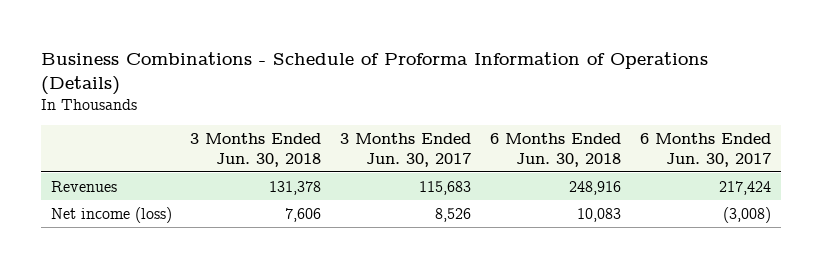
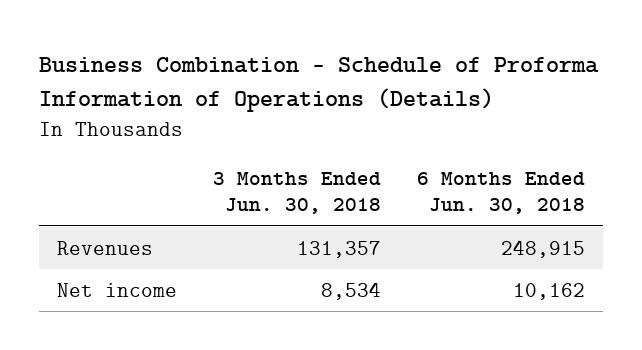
- Business Combinations - Schedule of Proforma Information of Operations (Details)
+ Business Combination - Schedule of Proforma Information of Operations (Details)
- | 3 Months Ended Jun. 30, 2018 | 3 Months Ended Jun. 30, 2017 | 6 Months Ended Jun. 30, 2018 | 6 Months Ended Jun. 30, 2017
+ | 3 Months Ended Jun. 30, 2018 | 6 Months Ended Jun. 30, 2018
- Revenues | 131,378 | 115,683 | 248,916 | 217,424
- Net income (loss) | 7,606 | 8,526 | 10,083 | (3,008)
+ Revenues | 131,357 | 248,915
+ Net income | 8,534 | 10,162

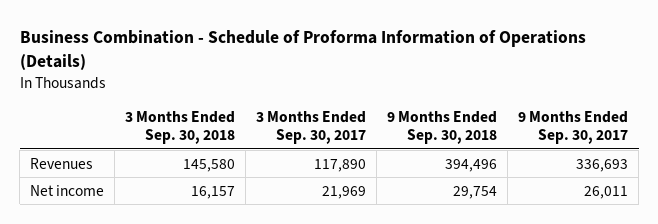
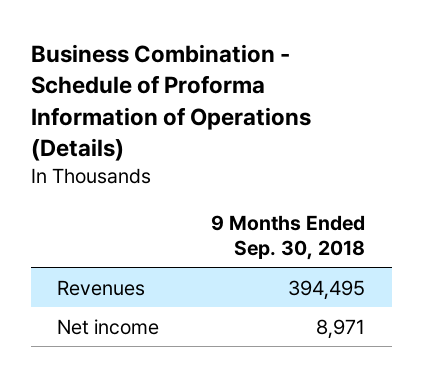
- | 3 Months Ended Sep. 30, 2018 | 3 Months Ended Sep. 30, 2017 | 9 Months Ended Sep. 30, 2018 | 9 Months Ended Sep. 30, 2017
+ | 9 Months Ended Sep. 30, 2018
- Revenues | 145,580 | 117,890 | 394,496 | 336,693
- Net income | 16,157 | 21,969 | 29,754 | 26,011
+ Revenues | 394,495
+ Net income | 8,971

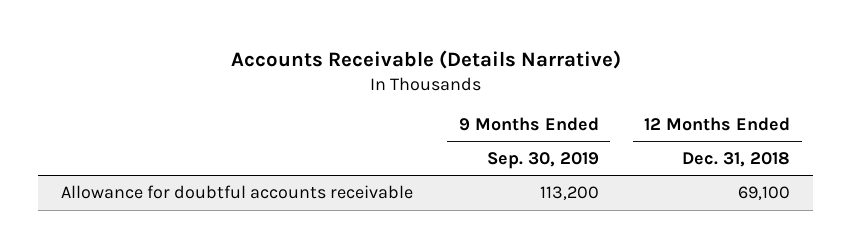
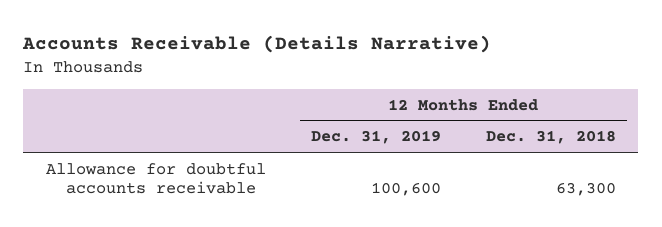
- | 9 Months Ended Sep. 30, 2019 | 12 Months Ended Dec. 31, 2018
+ | 12 Months Ended Dec. 31, 2019 | 12 Months Ended Dec. 31, 2018
- Allowance for doubtful accounts receivable | 113,200 | 69,100
+ Allowance for doubtful accounts receivable | 100,600 | 63,300

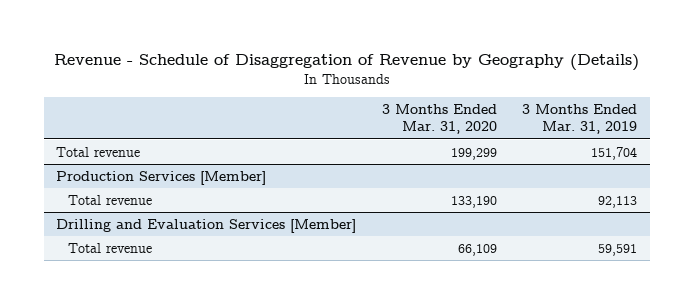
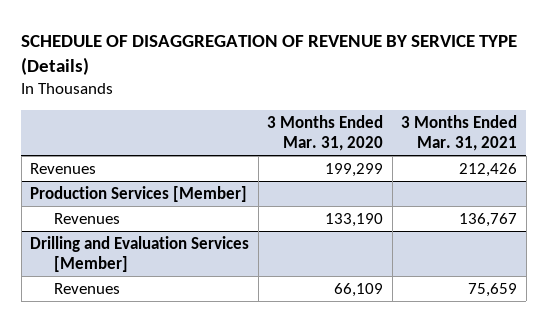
- Revenue - Schedule of Disaggregation of Revenue by Geography (Details)
+ SCHEDULE OF DISAGGREGATION OF REVENUE BY SERVICE TYPE (Details)
- | 3 Months Ended Mar. 31, 2020 | 3 Months Ended Mar. 31, 2019
+ | 3 Months Ended Mar. 31, 2020 | 3 Months Ended Mar. 31, 2021
- Total revenue | 199,299 | 151,704
+ Revenues | 199,299 | 212,426
@ Production Services [Member]
- Total revenue | 133,190 | 92,113
+ Revenues | 133,190 | 136,767
@ Drilling and Evaluation Services [Member]
- Total revenue | 66,109 | 59,591
+ Revenues | 66,109 | 75,659

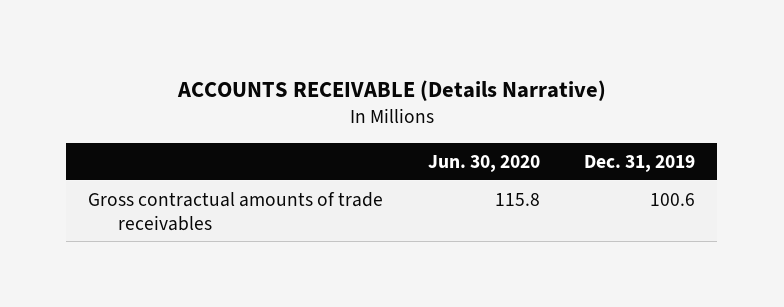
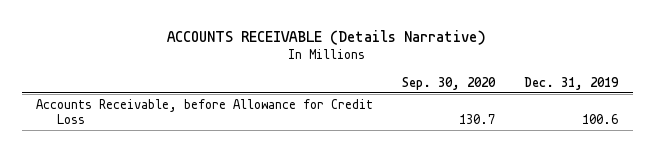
- | Jun. 30, 2020 | Dec. 31, 2019
+ | Sep. 30, 2020 | Dec. 31, 2019
- Gross contractual amounts of trade receivables | 115.8 | 100.6
+ Accounts Receivable, before Allowance for Credit Loss | 130.7 | 100.6

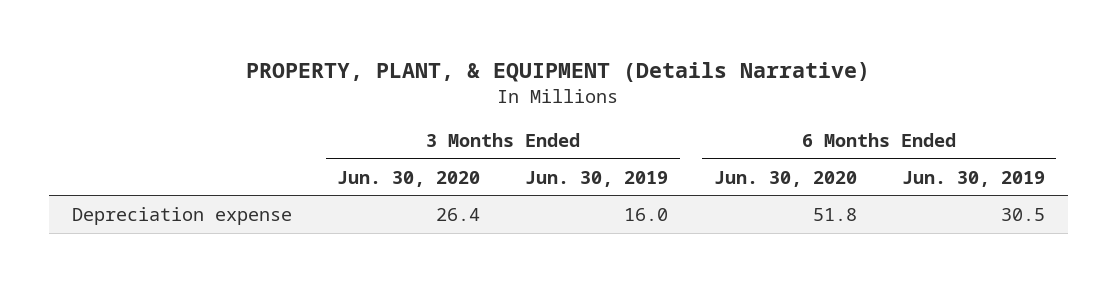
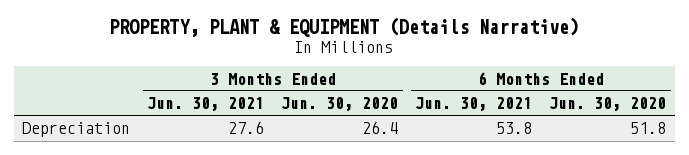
- PROPERTY, PLANT, & EQUIPMENT (Details Narrative)
+ PROPERTY, PLANT & EQUIPMENT (Details Narrative)
- | 3 Months Ended Jun. 30, 2020 | 3 Months Ended Jun. 30, 2019 | 6 Months Ended Jun. 30, 2020 | 6 Months Ended Jun. 30, 2019
+ | 3 Months Ended Jun. 30, 2021 | 3 Months Ended Jun. 30, 2020 | 6 Months Ended Jun. 30, 2021 | 6 Months Ended Jun. 30, 2020
- Depreciation expense | 26.4 | 16.0 | 51.8 | 30.5
+ Depreciation | 27.6 | 26.4 | 53.8 | 51.8

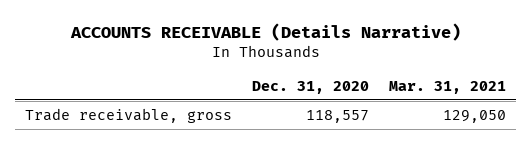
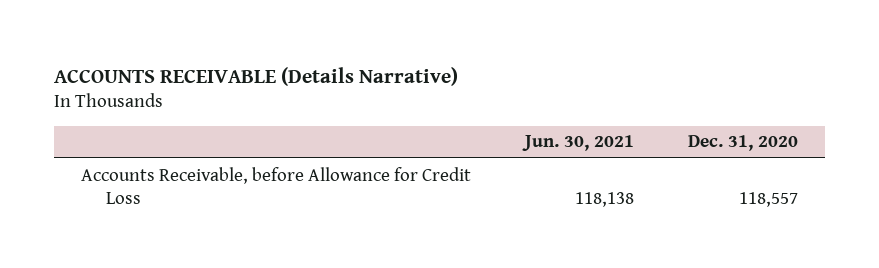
- | Dec. 31, 2020 | Mar. 31, 2021
+ | Jun. 30, 2021 | Dec. 31, 2020
- Trade receivable, gross | 118,557 | 129,050
+ Accounts Receivable, before Allowance for Credit Loss | 118,138 | 118,557

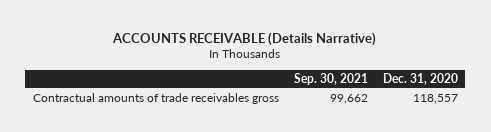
- | Jun. 30, 2021 | Dec. 31, 2020
+ | Sep. 30, 2021 | Dec. 31, 2020
- Accounts Receivable, before Allowance for Credit Loss | 118,138 | 118,557
+ Contractual amounts of trade receivables gross | 99,662 | 118,557

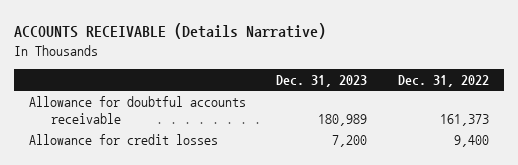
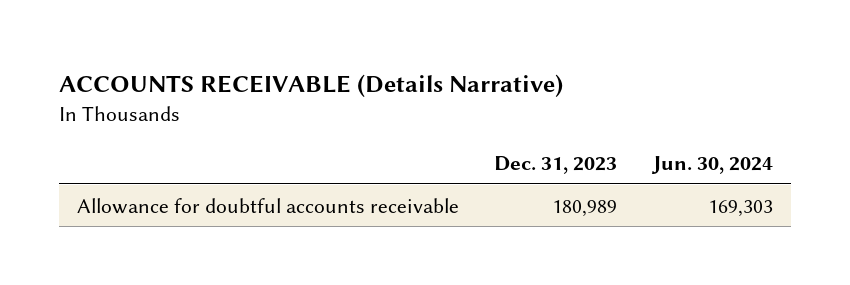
- | Dec. 31, 2023 | Dec. 31, 2022
+ | Dec. 31, 2023 | Jun. 30, 2024
- Allowance for credit losses | 7,200 | 9,400

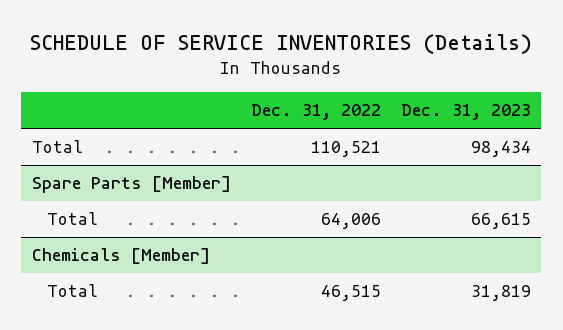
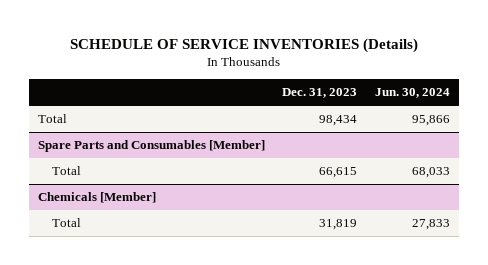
- | Dec. 31, 2022 | Dec. 31, 2023
+ | Dec. 31, 2023 | Jun. 30, 2024
- Spare Parts [Member]
+ Spare Parts and Consumables [Member]

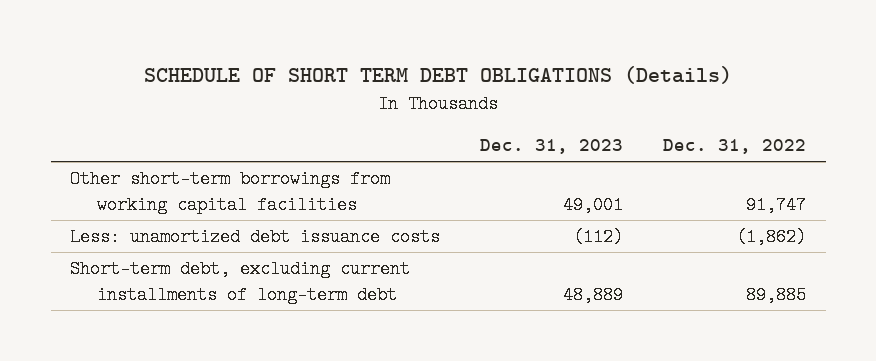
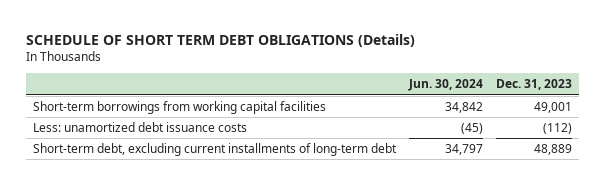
- | Dec. 31, 2023 | Dec. 31, 2022
+ | Jun. 30, 2024 | Dec. 31, 2023
- Other short-term borrowings from working capital facilities | 49,001 | 91,747
+ Short-term borrowings from working capital facilities | 34,842 | 49,001

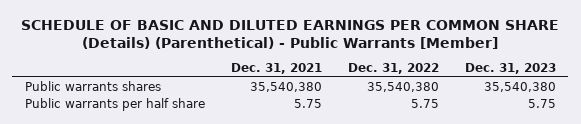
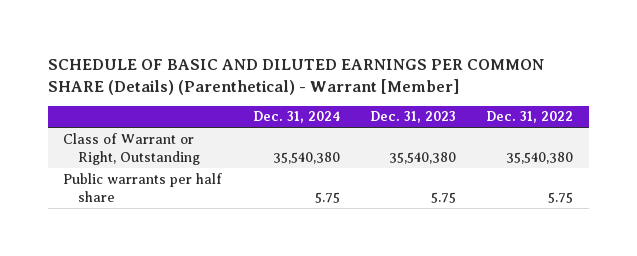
- SCHEDULE OF BASIC AND DILUTED EARNINGS PER COMMON SHARE (Details) (Parenthetical) - Public Warrants [Member]
+ SCHEDULE OF BASIC AND DILUTED EARNINGS PER COMMON SHARE (Details) (Parenthetical) - Warrant [Member]
- | Dec. 31, 2021 | Dec. 31, 2022 | Dec. 31, 2023
+ | Dec. 31, 2024 | Dec. 31, 2023 | Dec. 31, 2022
- Public warrants shares | 35,540,380 | 35,540,380 | 35,540,380
+ Class of Warrant or Right, Outstanding | 35,540,380 | 35,540,380 | 35,540,380

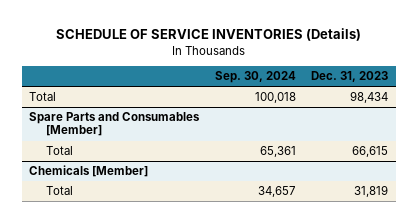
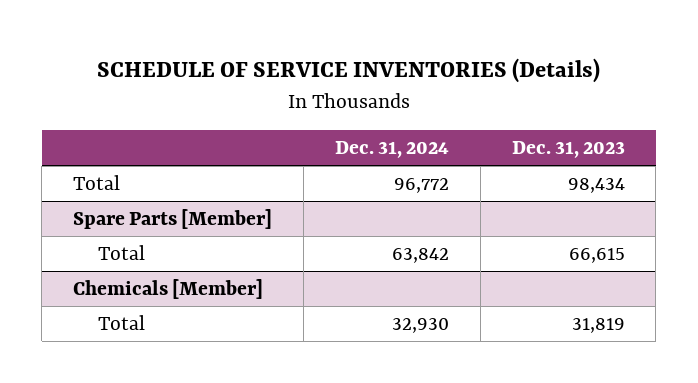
- | Sep. 30, 2024 | Dec. 31, 2023
+ | Dec. 31, 2024 | Dec. 31, 2023
- Spare Parts and Consumables [Member]
+ Spare Parts [Member]

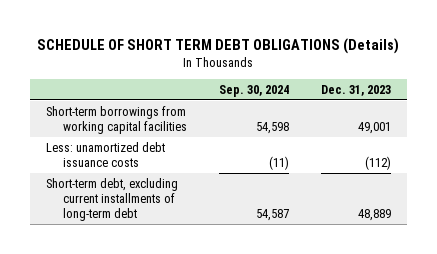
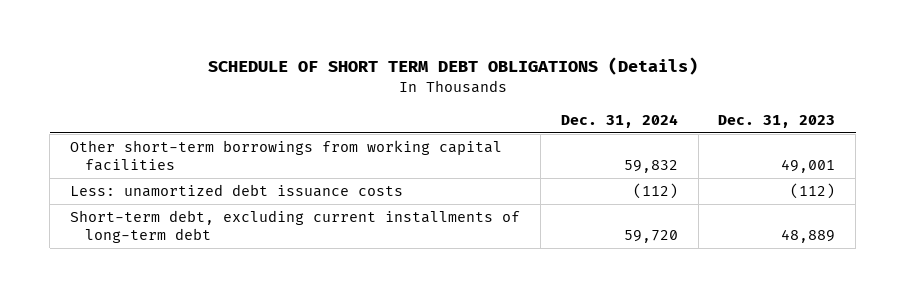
- | Sep. 30, 2024 | Dec. 31, 2023
+ | Dec. 31, 2024 | Dec. 31, 2023
- Short-term borrowings from working capital facilities | 54,598 | 49,001
+ Other short-term borrowings from working capital facilities | 59,832 | 49,001

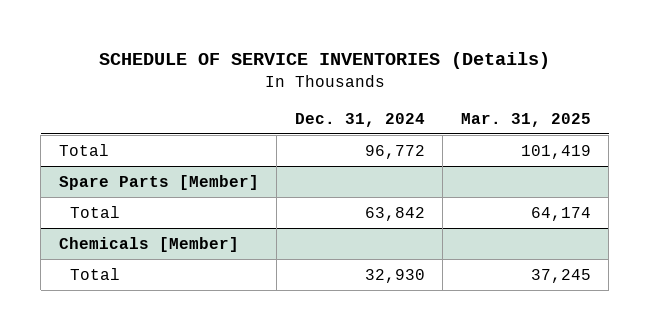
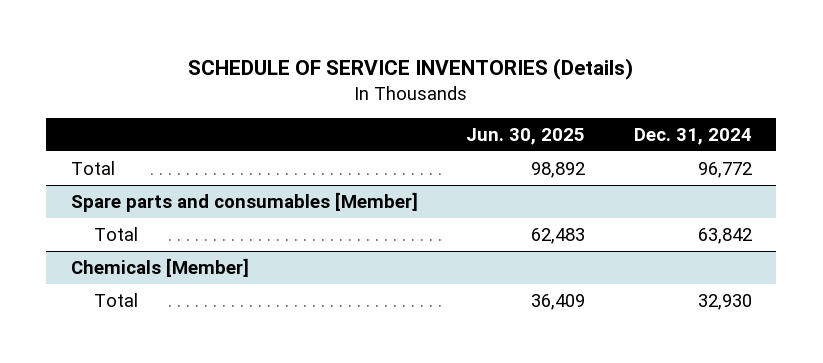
- | Dec. 31, 2024 | Mar. 31, 2025
+ | Jun. 30, 2025 | Dec. 31, 2024
- Spare Parts [Member]
+ Spare parts and consumables [Member]

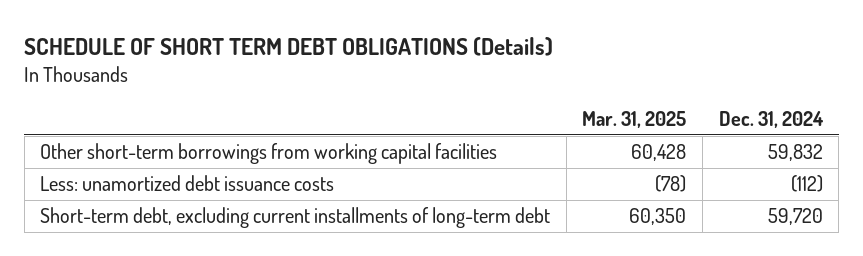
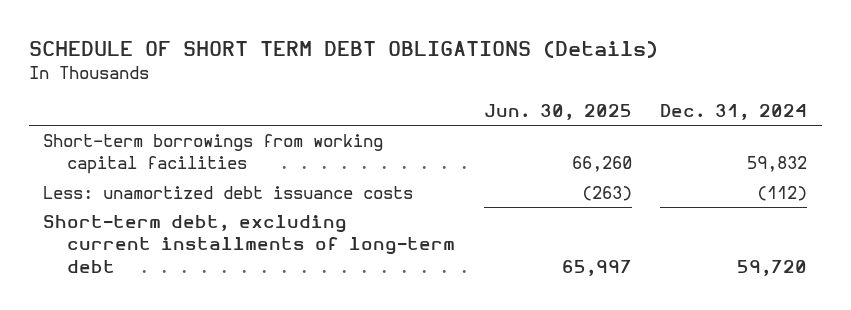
- | Mar. 31, 2025 | Dec. 31, 2024
+ | Jun. 30, 2025 | Dec. 31, 2024
- Other short-term borrowings from working capital facilities | 60,428 | 59,832
+ Short-term borrowings from working capital facilities | 66,260 | 59,832

